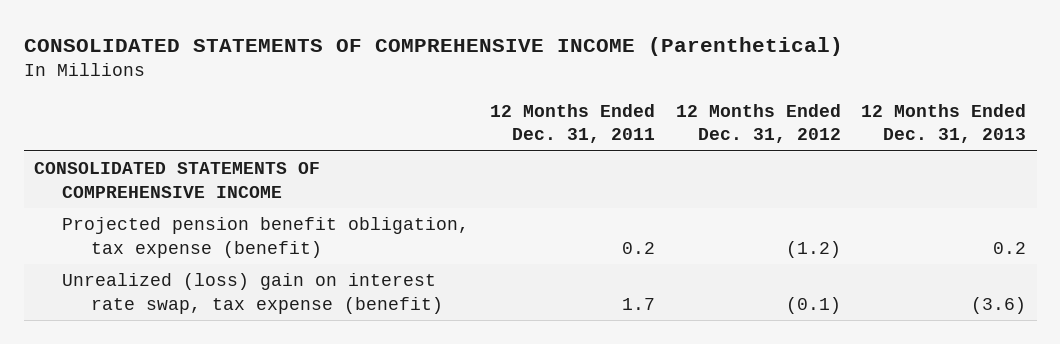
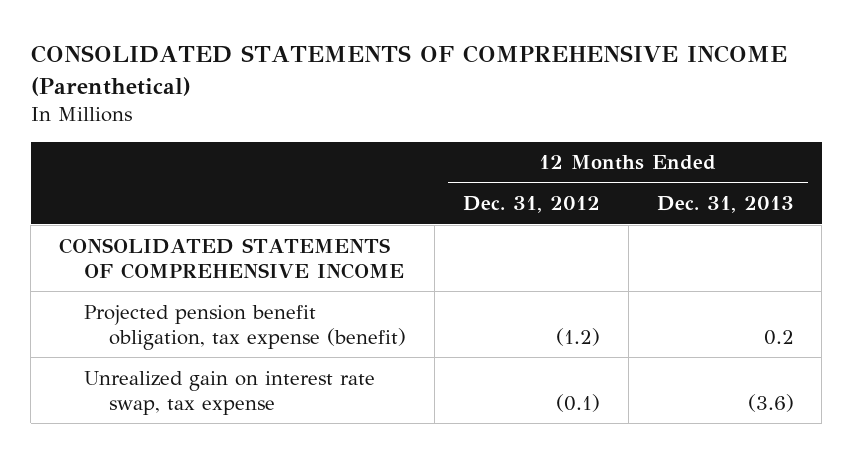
- | 12 Months Ended Dec. 31, 2011 | 12 Months Ended Dec. 31, 2012 | 12 Months Ended Dec. 31, 2013
+ | 12 Months Ended Dec. 31, 2012 | 12 Months Ended Dec. 31, 2013
- Unrealized (loss) gain on interest rate swap, tax expense (benefit) | 1.7 | (0.1) | (3.6)
+ Unrealized gain on interest rate swap, tax expense | (0.1) | (3.6)

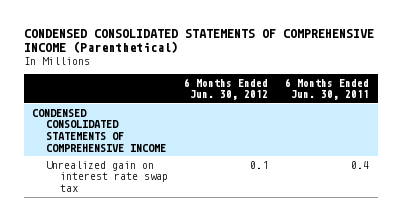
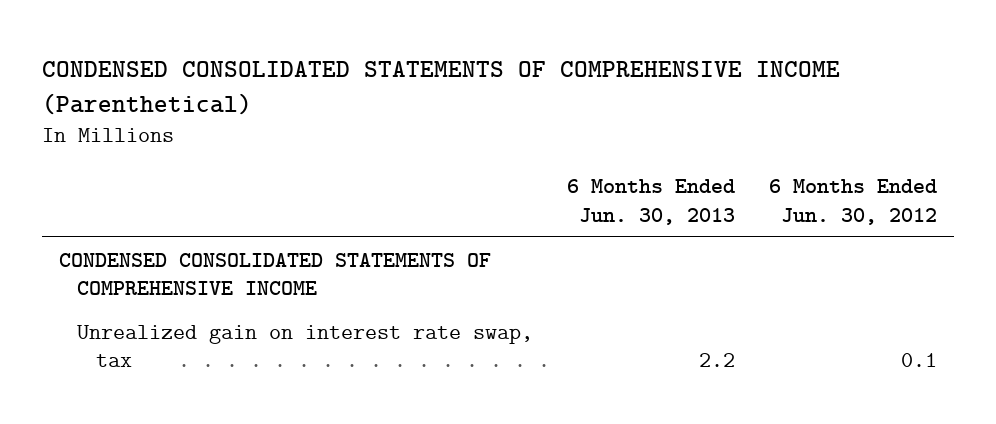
- | 6 Months Ended Jun. 30, 2012 | 6 Months Ended Jun. 30, 2011
+ | 6 Months Ended Jun. 30, 2013 | 6 Months Ended Jun. 30, 2012
- Unrealized gain on interest rate swap tax | 0.1 | 0.4
+ Unrealized gain on interest rate swap, tax | 2.2 | 0.1

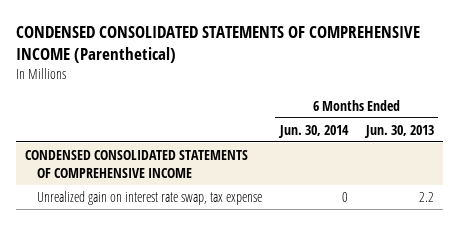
- | 6 Months Ended Jun. 30, 2013 | 6 Months Ended Jun. 30, 2012
+ | 6 Months Ended Jun. 30, 2014 | 6 Months Ended Jun. 30, 2013
- Unrealized gain on interest rate swap, tax | 2.2 | 0.1
+ Unrealized gain on interest rate swap, tax expense | 0 | 2.2

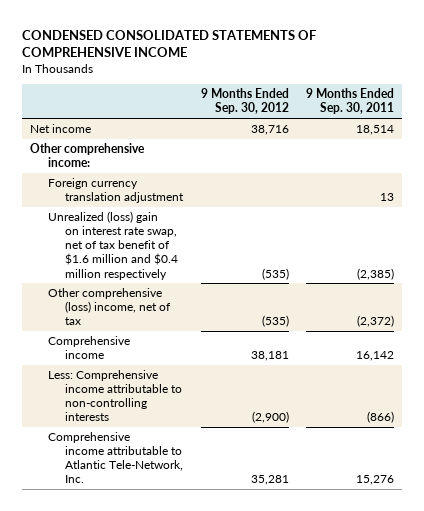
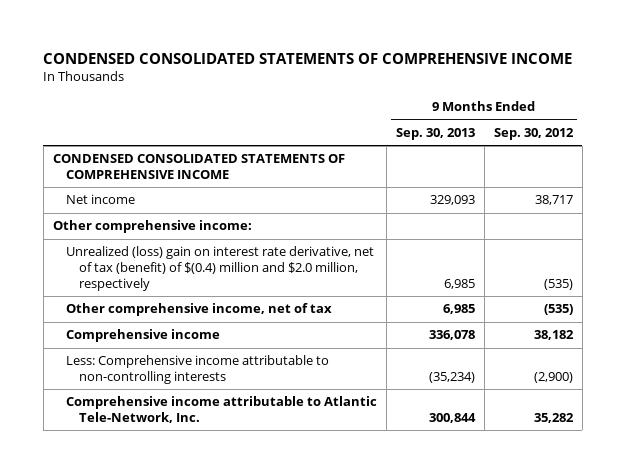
- | 9 Months Ended Sep. 30, 2012 | 9 Months Ended Sep. 30, 2011
+ | 9 Months Ended Sep. 30, 2013 | 9 Months Ended Sep. 30, 2012
- Net income | 38,716 | 18,514
+ CONDENSED CONSOLIDATED STATEMENTS OF COMPREHENSIVE INCOME
+ Net income | 329,093 | 38,717
- Foreign currency translation adjustment | | 13
- Unrealized (loss) gain on interest rate swap, net of tax benefit of $1.6 million and $0.4 million respectively | (535) | (2,385)
- Other comprehensive (loss) income, net of tax | (535) | (2,372)
- Comprehensive income | 38,181 | 16,142
+ Unrealized (loss) gain on interest rate derivative, net of tax (benefit) of $(0.4) million and $2.0 million, respectively | 6,985 | (535)
+ Other comprehensive income, net of tax | 6,985 | (535)
+ Comprehensive income | 336,078 | 38,182
- Comprehensive income attributable to Atlantic Tele-Network, Inc. | 35,281 | 15,276
+ Comprehensive income attributable to Atlantic Tele-Network, Inc. | 300,844 | 35,282

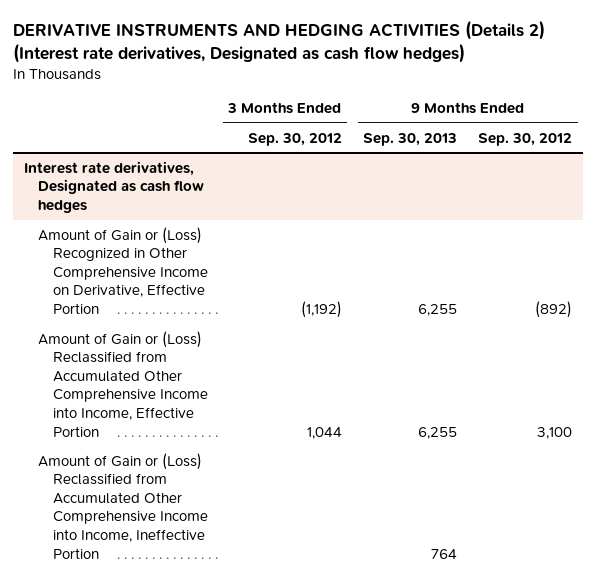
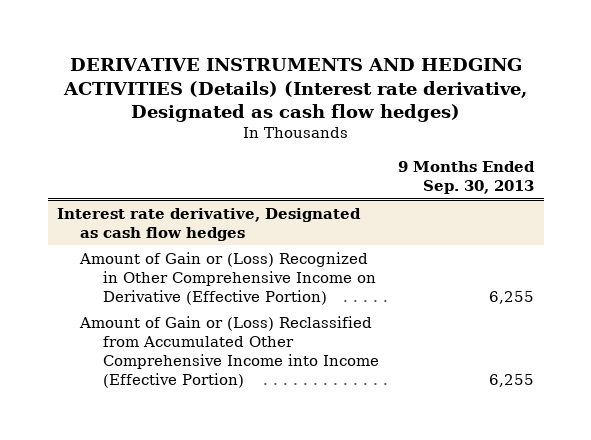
- DERIVATIVE INSTRUMENTS AND HEDGING ACTIVITIES (Details 2) (Interest rate derivatives, Designated as cash flow hedges)
+ DERIVATIVE INSTRUMENTS AND HEDGING ACTIVITIES (Details) (Interest rate derivative, Designated as cash flow hedges)
- | 3 Months Ended Sep. 30, 2012 | 9 Months Ended Sep. 30, 2013 | 9 Months Ended Sep. 30, 2012
+ | 9 Months Ended Sep. 30, 2013
- Interest rate derivatives, Designated as cash flow hedges
- Amount of Gain or (Loss) Recognized in Other Comprehensive Income on Derivative, Effective Portion | (1,192) | 6,255 | (892)
- Amount of Gain or (Loss) Reclassified from Accumulated Other Comprehensive Income into Income, Effective Portion | 1,044 | 6,255 | 3,100
- Amount of Gain or (Loss) Reclassified from Accumulated Other Comprehensive Income into Income, Ineffective Portion | | 764 |
+ Interest rate derivative, Designated as cash flow hedges
+ Amount of Gain or (Loss) Recognized in Other Comprehensive Income on Derivative (Effective Portion) | 6,255
+ Amount of Gain or (Loss) Reclassified from Accumulated Other Comprehensive Income into Income (Effective Portion) | 6,255

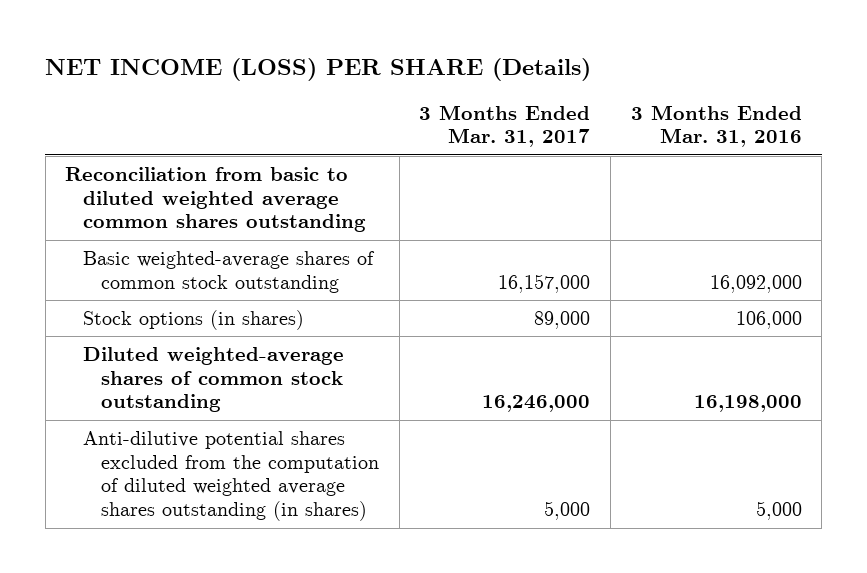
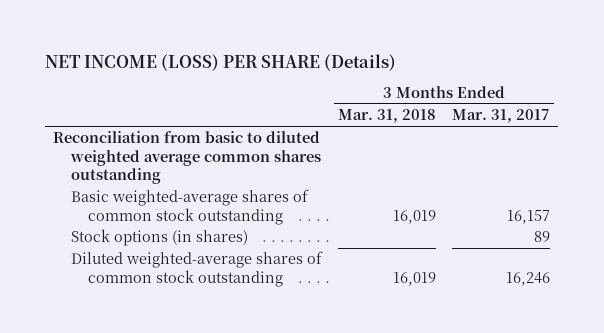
- | 3 Months Ended Mar. 31, 2017 | 3 Months Ended Mar. 31, 2016
+ | 3 Months Ended Mar. 31, 2018 | 3 Months Ended Mar. 31, 2017
- Basic weighted-average shares of common stock outstanding | 16,157,000 | 16,092,000
- Stock options (in shares) | 89,000 | 106,000
- Diluted weighted-average shares of common stock outstanding | 16,246,000 | 16,198,000
- Anti-dilutive potential shares excluded from the computation of diluted weighted average shares outstanding (in shares) | 5,000 | 5,000
+ Basic weighted-average shares of common stock outstanding | 16,019 | 16,157
+ Stock options (in shares) | | 89
+ Diluted weighted-average shares of common stock outstanding | 16,019 | 16,246

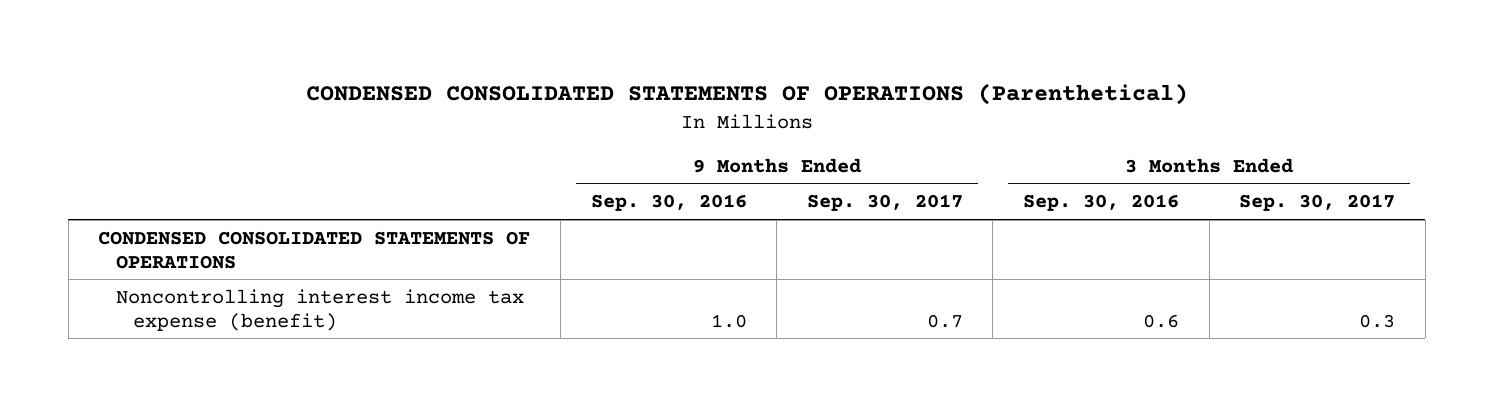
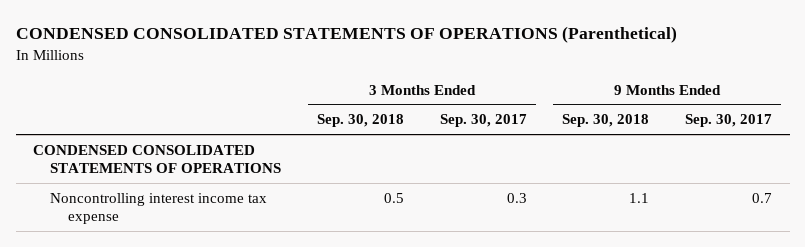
- | 9 Months Ended Sep. 30, 2016 | 9 Months Ended Sep. 30, 2017 | 3 Months Ended Sep. 30, 2016 | 3 Months Ended Sep. 30, 2017
+ | 3 Months Ended Sep. 30, 2018 | 3 Months Ended Sep. 30, 2017 | 9 Months Ended Sep. 30, 2018 | 9 Months Ended Sep. 30, 2017
- Noncontrolling interest income tax expense (benefit) | 1.0 | 0.7 | 0.6 | 0.3
+ Noncontrolling interest income tax expense | 0.5 | 0.3 | 1.1 | 0.7

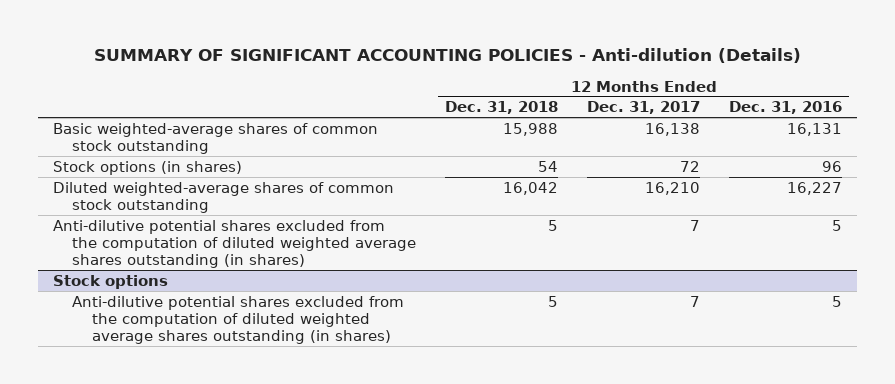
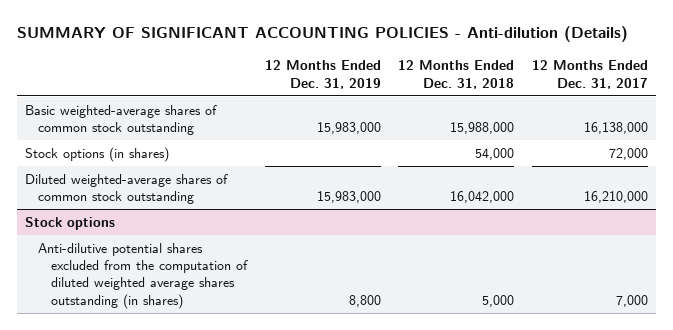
- | 12 Months Ended Dec. 31, 2018 | 12 Months Ended Dec. 31, 2017 | 12 Months Ended Dec. 31, 2016
+ | 12 Months Ended Dec. 31, 2019 | 12 Months Ended Dec. 31, 2018 | 12 Months Ended Dec. 31, 2017
- Basic weighted-average shares of common stock outstanding | 15,988 | 16,138 | 16,131
- Stock options (in shares) | 54 | 72 | 96
- Diluted weighted-average shares of common stock outstanding | 16,042 | 16,210 | 16,227
- Anti-dilutive potential shares excluded from the computation of diluted weighted average shares outstanding (in shares) | 5 | 7 | 5
+ Basic weighted-average shares of common stock outstanding | 15,983,000 | 15,988,000 | 16,138,000
+ Stock options (in shares) | | 54,000 | 72,000
+ Diluted weighted-average shares of common stock outstanding | 15,983,000 | 16,042,000 | 16,210,000
@ Stock options
- Anti-dilutive potential shares excluded from the computation of diluted weighted average shares outstanding (in shares) | 5 | 7 | 5
+ Anti-dilutive potential shares excluded from the computation of diluted weighted average shares outstanding (in shares) | 8,800 | 5,000 | 7,000

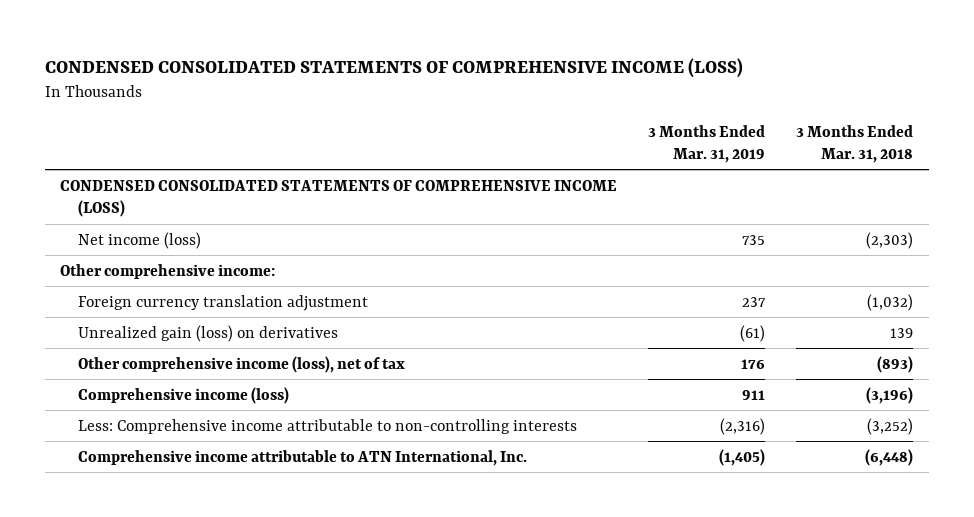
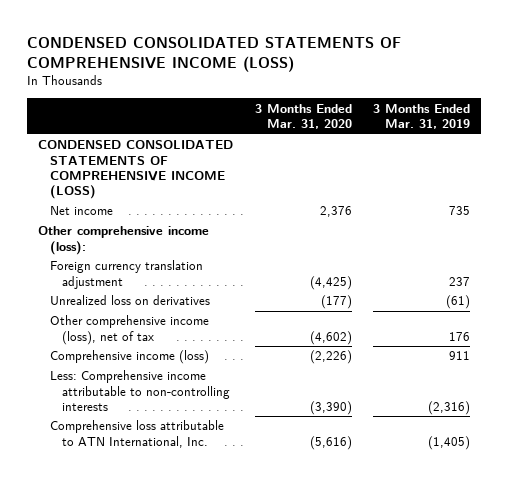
- | 3 Months Ended Mar. 31, 2019 | 3 Months Ended Mar. 31, 2018
+ | 3 Months Ended Mar. 31, 2020 | 3 Months Ended Mar. 31, 2019
- Net income (loss) | 735 | (2,303)
- Other comprehensive income:
+ Net income | 2,376 | 735
+ Other comprehensive income (loss):
- Unrealized gain (loss) on derivatives | (61) | 139
+ Unrealized loss on derivatives | (177) | (61)
- Comprehensive income attributable to ATN International, Inc. | (1,405) | (6,448)
+ Comprehensive loss attributable to ATN International, Inc. | (5,616) | (1,405)

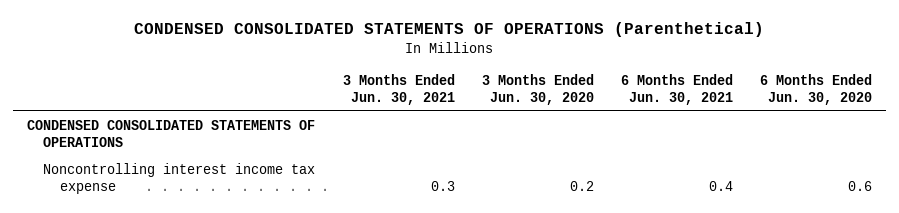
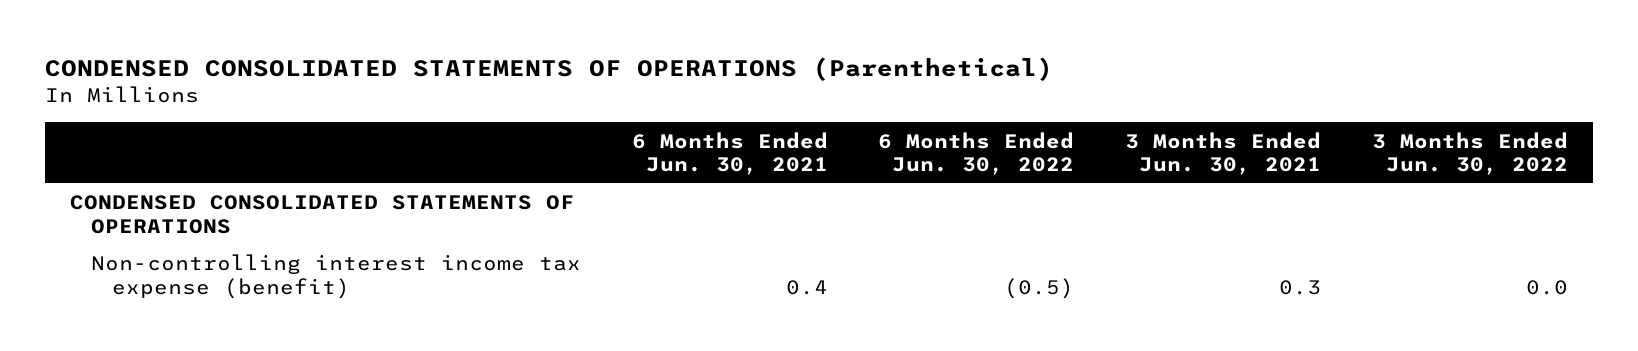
- | 3 Months Ended Jun. 30, 2021 | 3 Months Ended Jun. 30, 2020 | 6 Months Ended Jun. 30, 2021 | 6 Months Ended Jun. 30, 2020
+ | 6 Months Ended Jun. 30, 2021 | 6 Months Ended Jun. 30, 2022 | 3 Months Ended Jun. 30, 2021 | 3 Months Ended Jun. 30, 2022
- Noncontrolling interest income tax expense | 0.3 | 0.2 | 0.4 | 0.6
+ Non-controlling interest income tax expense (benefit) | 0.4 | (0.5) | 0.3 | 0.0

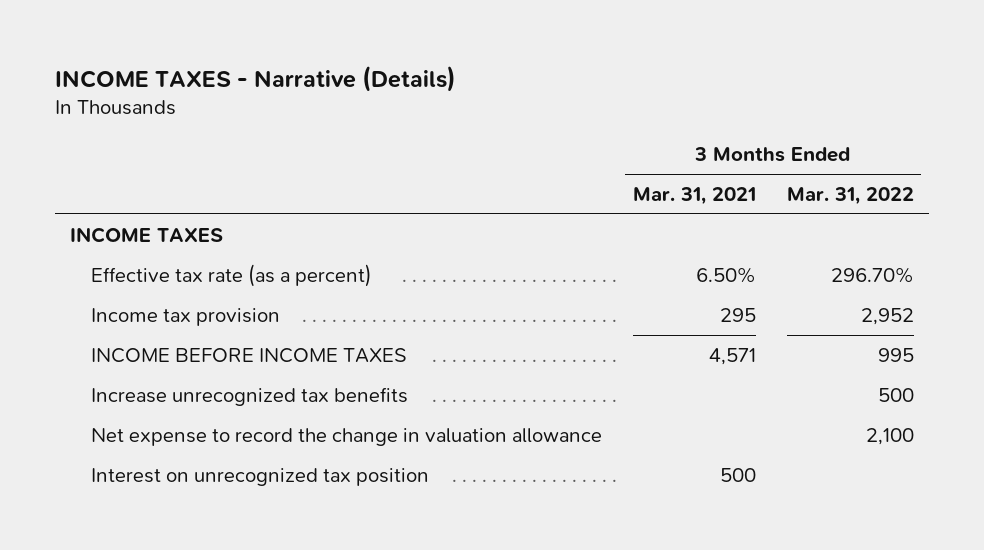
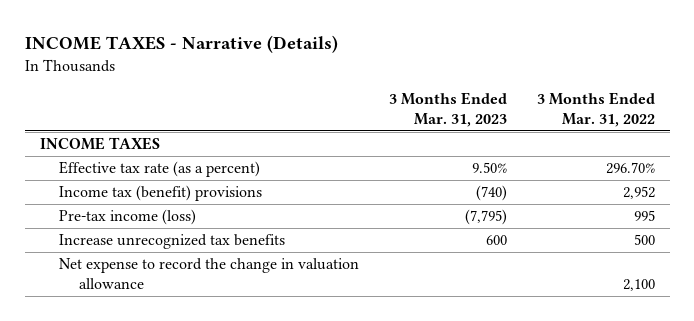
- | 3 Months Ended Mar. 31, 2021 | 3 Months Ended Mar. 31, 2022
+ | 3 Months Ended Mar. 31, 2023 | 3 Months Ended Mar. 31, 2022
- Income tax provision | 295 | 2,952
- INCOME BEFORE INCOME TAXES | 4,571 | 995
+ Income tax (benefit) provisions | (740) | 2,952
+ Pre-tax income (loss) | (7,795) | 995
- Interest on unrecognized tax position | 500 |

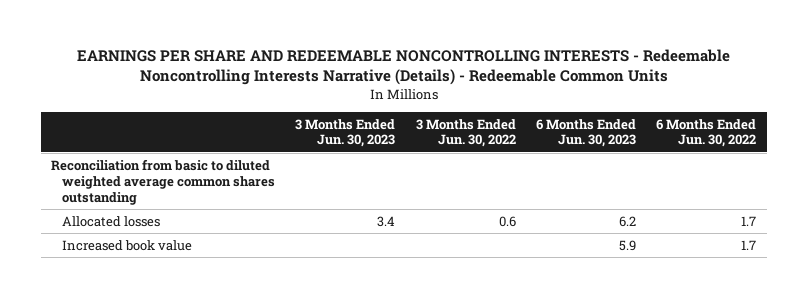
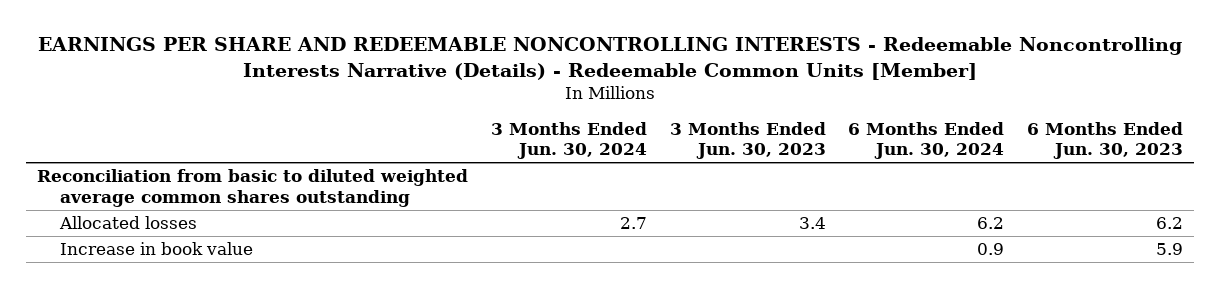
- EARNINGS PER SHARE AND REDEEMABLE NONCONTROLLING INTERESTS - Redeemable Noncontrolling Interests Narrative (Details) - Redeemable Common Units
+ EARNINGS PER SHARE AND REDEEMABLE NONCONTROLLING INTERESTS - Redeemable Noncontrolling Interests Narrative (Details) - Redeemable Common Units [Member]
- | 3 Months Ended Jun. 30, 2023 | 3 Months Ended Jun. 30, 2022 | 6 Months Ended Jun. 30, 2023 | 6 Months Ended Jun. 30, 2022
+ | 3 Months Ended Jun. 30, 2024 | 3 Months Ended Jun. 30, 2023 | 6 Months Ended Jun. 30, 2024 | 6 Months Ended Jun. 30, 2023
- Increased book value | | | 5.9 | 1.7
+ Increase in book value | | | 0.9 | 5.9

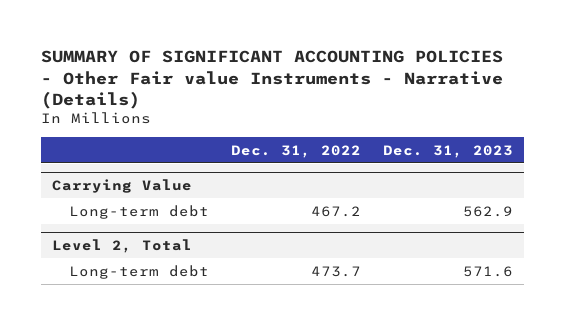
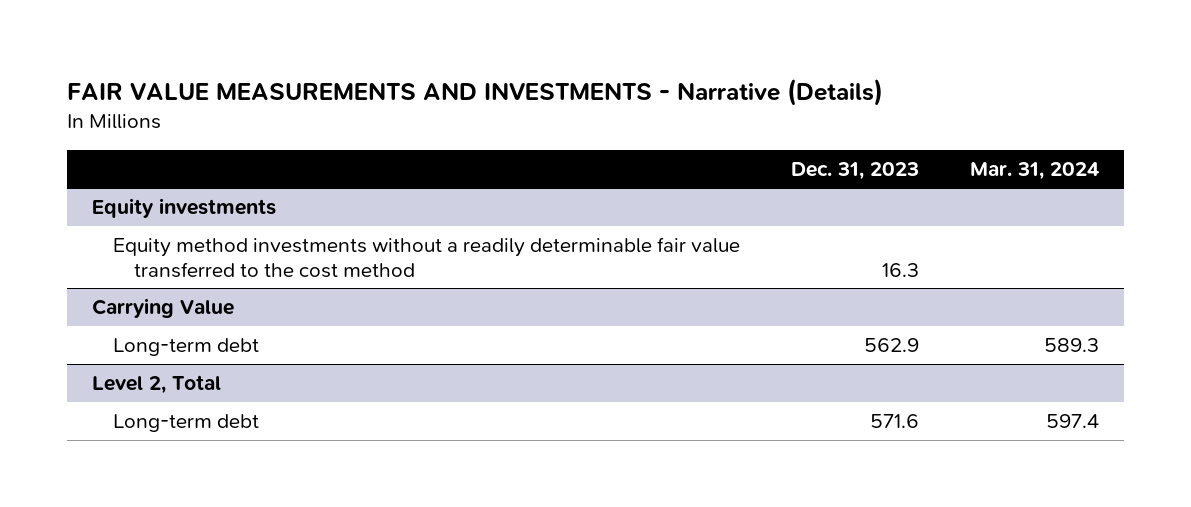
- SUMMARY OF SIGNIFICANT ACCOUNTING POLICIES - Other Fair value Instruments - Narrative (Details)
+ FAIR VALUE MEASUREMENTS AND INVESTMENTS - Narrative (Details)
- | Dec. 31, 2022 | Dec. 31, 2023
+ | Dec. 31, 2023 | Mar. 31, 2024
+ Equity investments
+ Equity method investments without a readily determinable fair value transferred to the cost method | 16.3 |

